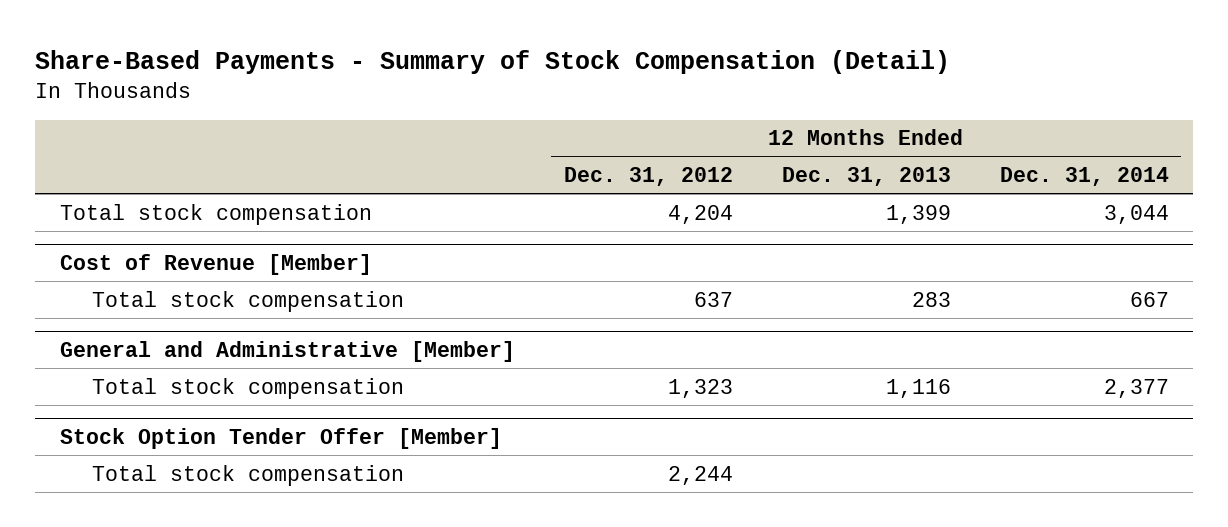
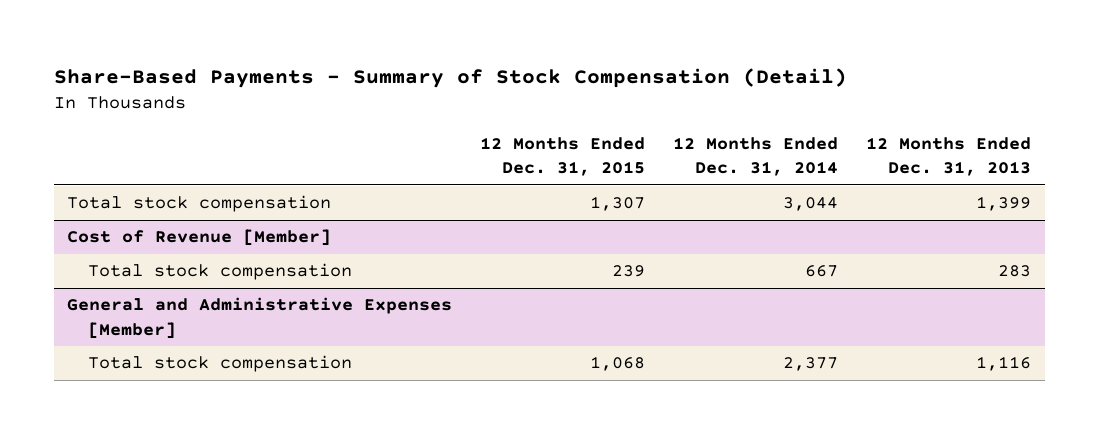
- | 12 Months Ended Dec. 31, 2012 | 12 Months Ended Dec. 31, 2013 | 12 Months Ended Dec. 31, 2014
+ | 12 Months Ended Dec. 31, 2015 | 12 Months Ended Dec. 31, 2014 | 12 Months Ended Dec. 31, 2013
- General and Administrative [Member]
+ General and Administrative Expenses [Member]
- Stock Option Tender Offer [Member]
- Total stock compensation | 2,244 | |

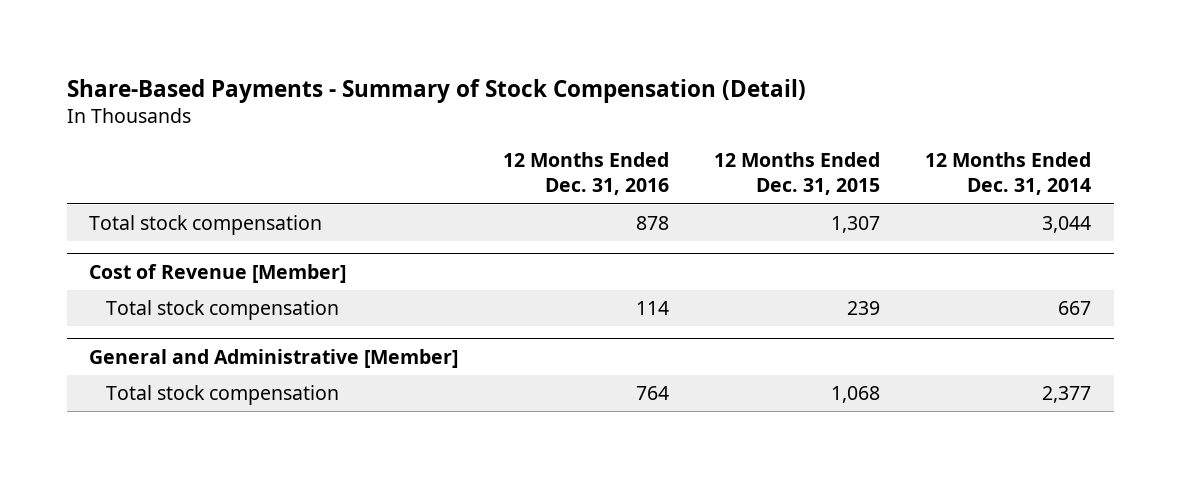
- | 12 Months Ended Dec. 31, 2015 | 12 Months Ended Dec. 31, 2014 | 12 Months Ended Dec. 31, 2013
+ | 12 Months Ended Dec. 31, 2016 | 12 Months Ended Dec. 31, 2015 | 12 Months Ended Dec. 31, 2014
- General and Administrative Expenses [Member]
+ General and Administrative [Member]

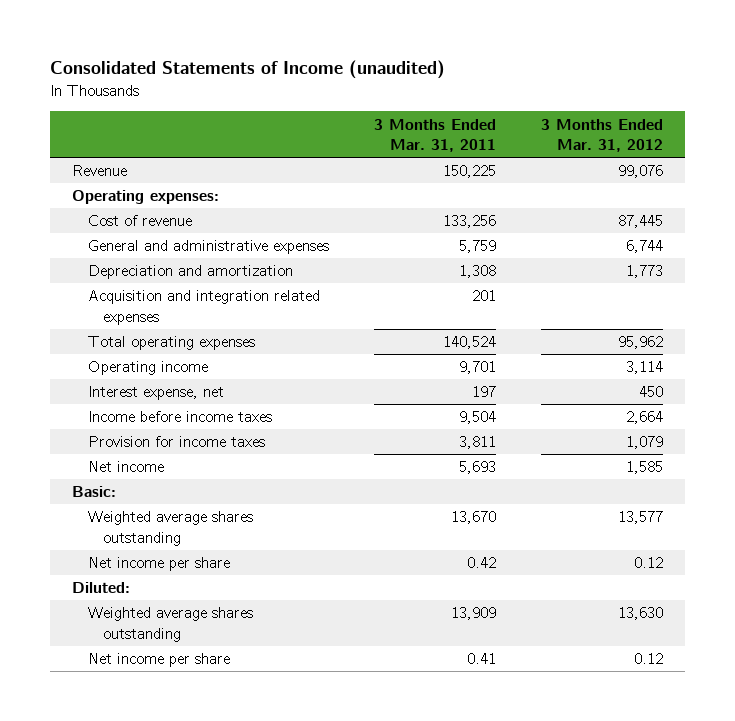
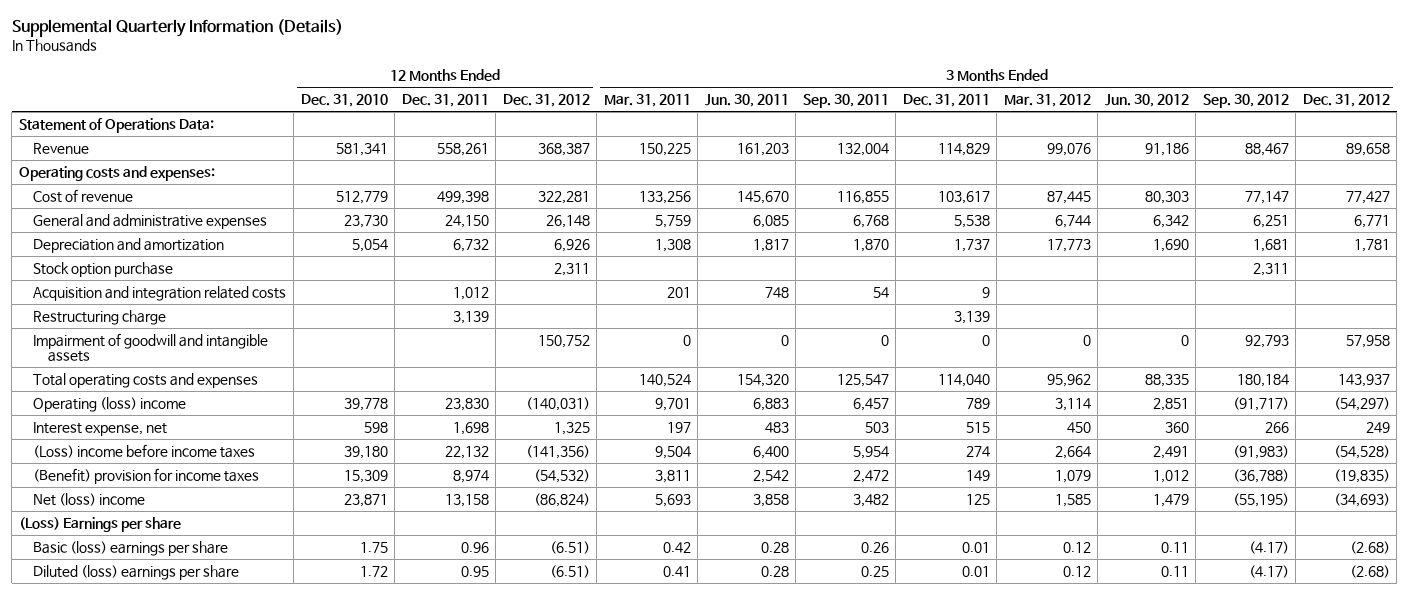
- Consolidated Statements of Income (unaudited)
+ Supplemental Quarterly Information (Details)
- | 3 Months Ended Mar. 31, 2011 | 3 Months Ended Mar. 31, 2012
+ | 12 Months Ended Dec. 31, 2010 | 12 Months Ended Dec. 31, 2011 | 12 Months Ended Dec. 31, 2012 | 3 Months Ended Mar. 31, 2011 | 3 Months Ended Jun. 30, 2011 | 3 Months Ended Sep. 30, 2011 | 3 Months Ended Dec. 31, 2011 | 3 Months Ended Mar. 31, 2012 | 3 Months Ended Jun. 30, 2012 | 3 Months Ended Sep. 30, 2012 | 3 Months Ended Dec. 31, 2012
+ Statement of Operations Data:
- Operating expenses:
+ Operating costs and expenses:
- Depreciation and amortization | 1,308 | 1,773
- Acquisition and integration related expenses | 201 |
- Total operating expenses | 140,524 | 95,962
- Operating income | 9,701 | 3,114
+ Depreciation and amortization | 5,054 | 6,732 | 6,926 | 1,308 | 1,817 | 1,870 | 1,737 | 17,773 | 1,690 | 1,681 | 1,781
+ Stock option purchase | | | 2,311 | | | | | | | 2,311 |
+ Acquisition and integration related costs | | 1,012 | | 201 | 748 | 54 | 9 | | | |
+ Restructuring charge | | 3,139 | | | | | 3,139 | | | |
+ Impairment of goodwill and intangible assets | | | 150,752 | 0 | 0 | 0 | 0 | 0 | 0 | 92,793 | 57,958
+ Total operating costs and expenses | | | | 140,524 | 154,320 | 125,547 | 114,040 | 95,962 | 88,335 | 180,184 | 143,937
+ Operating (loss) income | 39,778 | 23,830 | (140,031) | 9,701 | 6,883 | 6,457 | 789 | 3,114 | 2,851 | (91,717) | (54,297)
- Income before income taxes | 9,504 | 2,664
- Provision for income taxes | 3,811 | 1,079
- Net income | 5,693 | 1,585
- Basic:
- Weighted average shares outstanding | 13,670 | 13,577
- Net income per share | 0.42 | 0.12
- Diluted:
- Weighted average shares outstanding | 13,909 | 13,630
- Net income per share | 0.41 | 0.12
+ (Loss) income before income taxes | 39,180 | 22,132 | (141,356) | 9,504 | 6,400 | 5,954 | 274 | 2,664 | 2,491 | (91,983) | (54,528)
+ (Benefit) provision for income taxes | 15,309 | 8,974 | (54,532) | 3,811 | 2,542 | 2,472 | 149 | 1,079 | 1,012 | (36,788) | (19,835)
+ Net (loss) income | 23,871 | 13,158 | (86,824) | 5,693 | 3,858 | 3,482 | 125 | 1,585 | 1,479 | (55,195) | (34,693)
+ (Loss) Earnings per share
+ Basic (loss) earnings per share | 1.75 | 0.96 | (6.51) | 0.42 | 0.28 | 0.26 | 0.01 | 0.12 | 0.11 | (4.17) | (2.68)
+ Diluted (loss) earnings per share | 1.72 | 0.95 | (6.51) | 0.41 | 0.28 | 0.25 | 0.01 | 0.12 | 0.11 | (4.17) | (2.68)

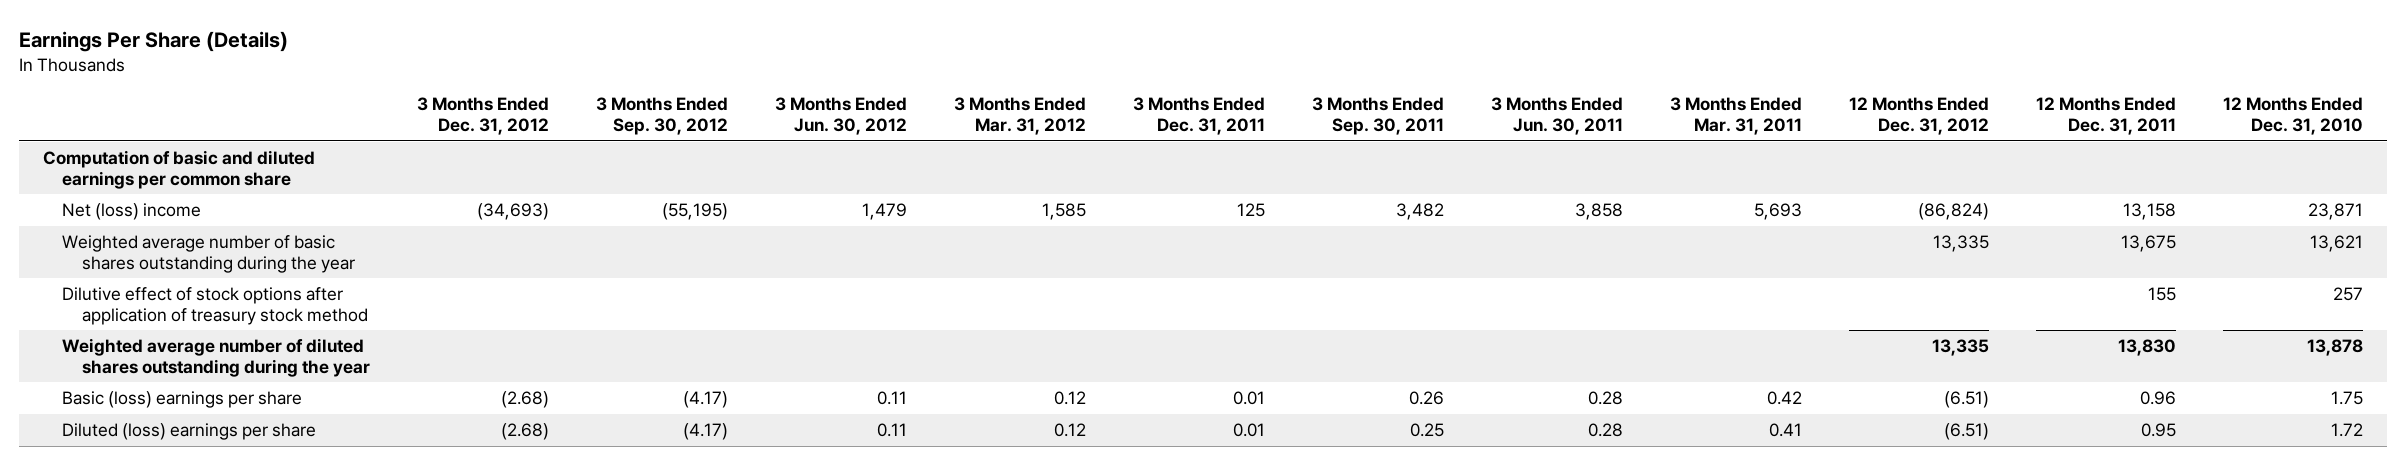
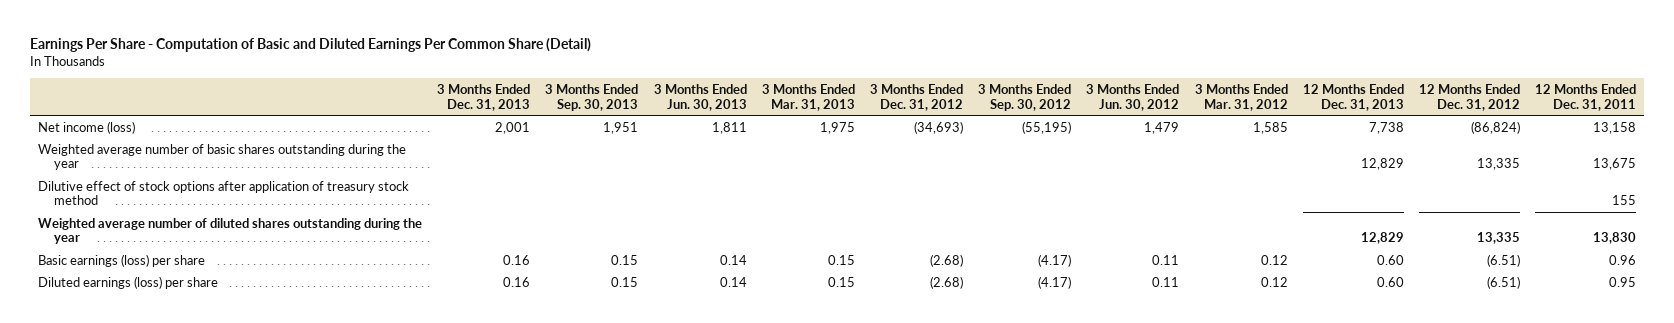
- Earnings Per Share (Details)
+ Earnings Per Share - Computation of Basic and Diluted Earnings Per Common Share (Detail)
- | 3 Months Ended Dec. 31, 2012 | 3 Months Ended Sep. 30, 2012 | 3 Months Ended Jun. 30, 2012 | 3 Months Ended Mar. 31, 2012 | 3 Months Ended Dec. 31, 2011 | 3 Months Ended Sep. 30, 2011 | 3 Months Ended Jun. 30, 2011 | 3 Months Ended Mar. 31, 2011 | 12 Months Ended Dec. 31, 2012 | 12 Months Ended Dec. 31, 2011 | 12 Months Ended Dec. 31, 2010
+ | 3 Months Ended Dec. 31, 2013 | 3 Months Ended Sep. 30, 2013 | 3 Months Ended Jun. 30, 2013 | 3 Months Ended Mar. 31, 2013 | 3 Months Ended Dec. 31, 2012 | 3 Months Ended Sep. 30, 2012 | 3 Months Ended Jun. 30, 2012 | 3 Months Ended Mar. 31, 2012 | 12 Months Ended Dec. 31, 2013 | 12 Months Ended Dec. 31, 2012 | 12 Months Ended Dec. 31, 2011
- Computation of basic and diluted earnings per common share
- Net (loss) income | (34,693) | (55,195) | 1,479 | 1,585 | 125 | 3,482 | 3,858 | 5,693 | (86,824) | 13,158 | 23,871
+ Net income (loss) | 2,001 | 1,951 | 1,811 | 1,975 | (34,693) | (55,195) | 1,479 | 1,585 | 7,738 | (86,824) | 13,158
- Basic (loss) earnings per share | (2.68) | (4.17) | 0.11 | 0.12 | 0.01 | 0.26 | 0.28 | 0.42 | (6.51) | 0.96 | 1.75
- Diluted (loss) earnings per share | (2.68) | (4.17) | 0.11 | 0.12 | 0.01 | 0.25 | 0.28 | 0.41 | (6.51) | 0.95 | 1.72
+ Basic earnings (loss) per share | 0.16 | 0.15 | 0.14 | 0.15 | (2.68) | (4.17) | 0.11 | 0.12 | 0.60 | (6.51) | 0.96
+ Diluted earnings (loss) per share | 0.16 | 0.15 | 0.14 | 0.15 | (2.68) | (4.17) | 0.11 | 0.12 | 0.60 | (6.51) | 0.95

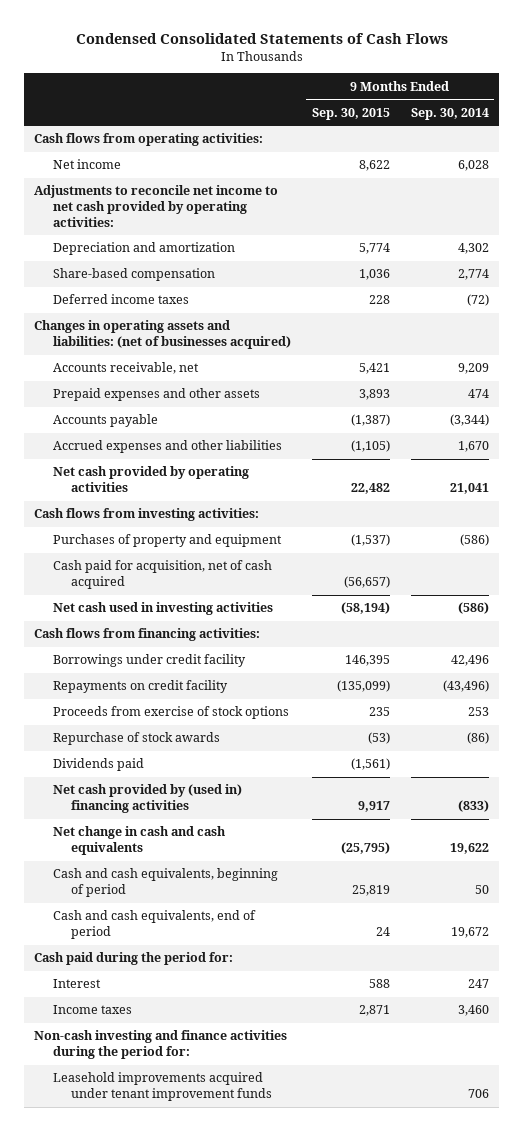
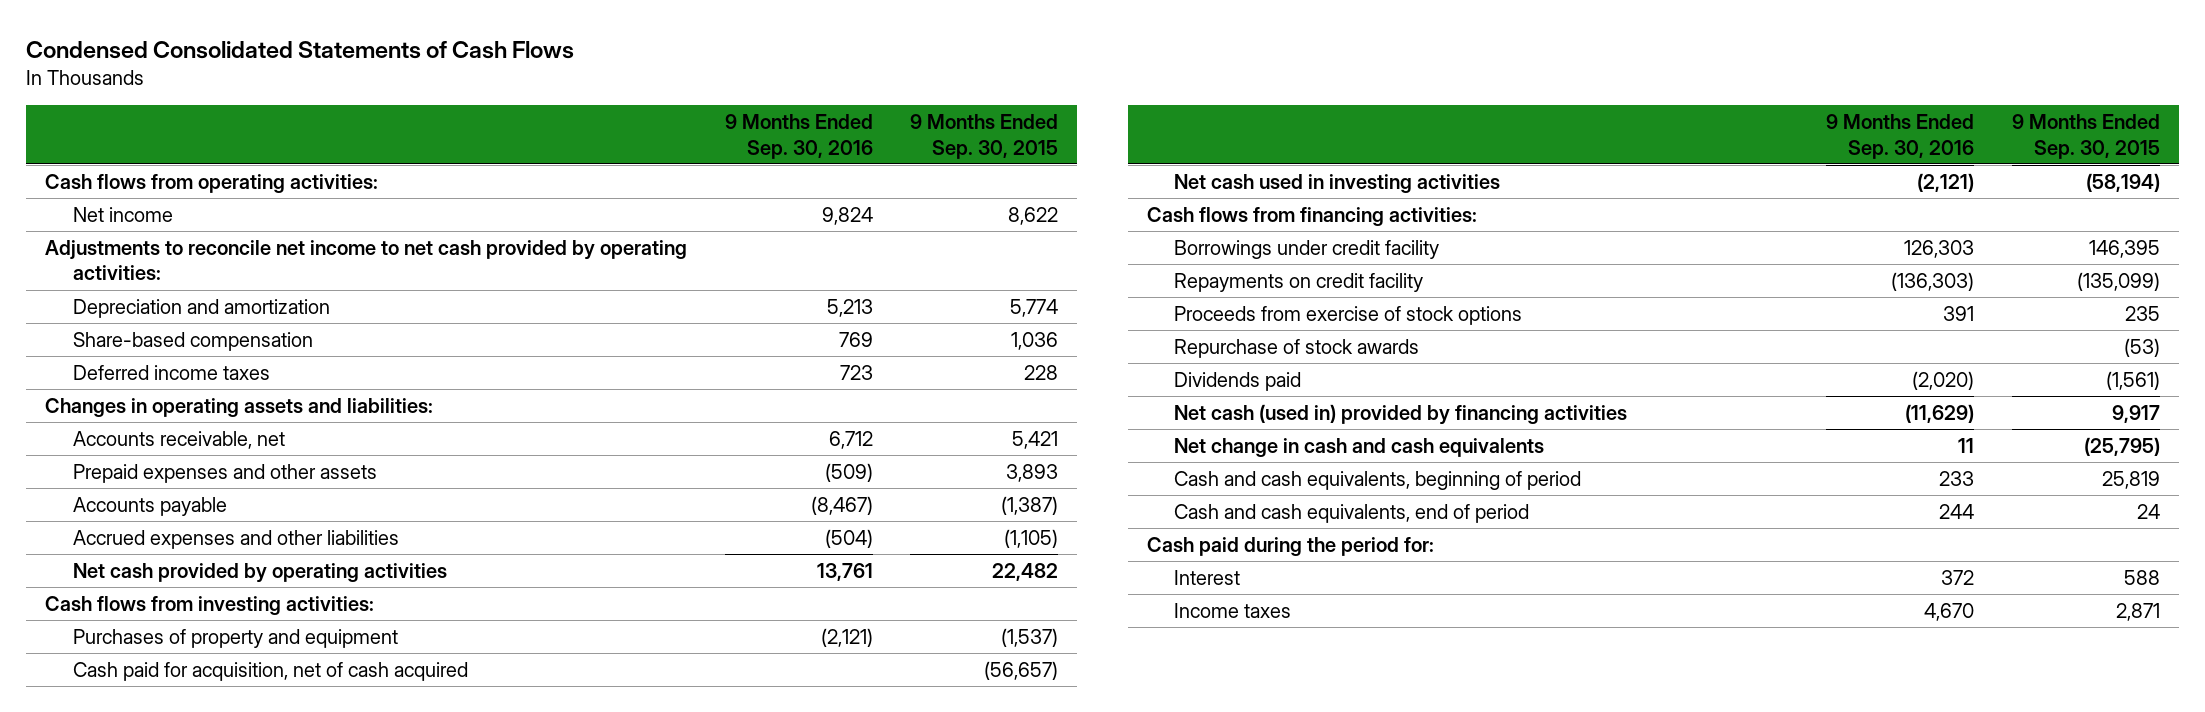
- | 9 Months Ended Sep. 30, 2015 | 9 Months Ended Sep. 30, 2014
+ | 9 Months Ended Sep. 30, 2016 | 9 Months Ended Sep. 30, 2015
- Changes in operating assets and liabilities: (net of businesses acquired)
+ Changes in operating assets and liabilities:
- Net cash provided by (used in) financing activities | 9,917 | (833)
+ Net cash (used in) provided by financing activities | (11,629) | 9,917
- Non-cash investing and finance activities during the period for:
- Leasehold improvements acquired under tenant improvement funds | | 706

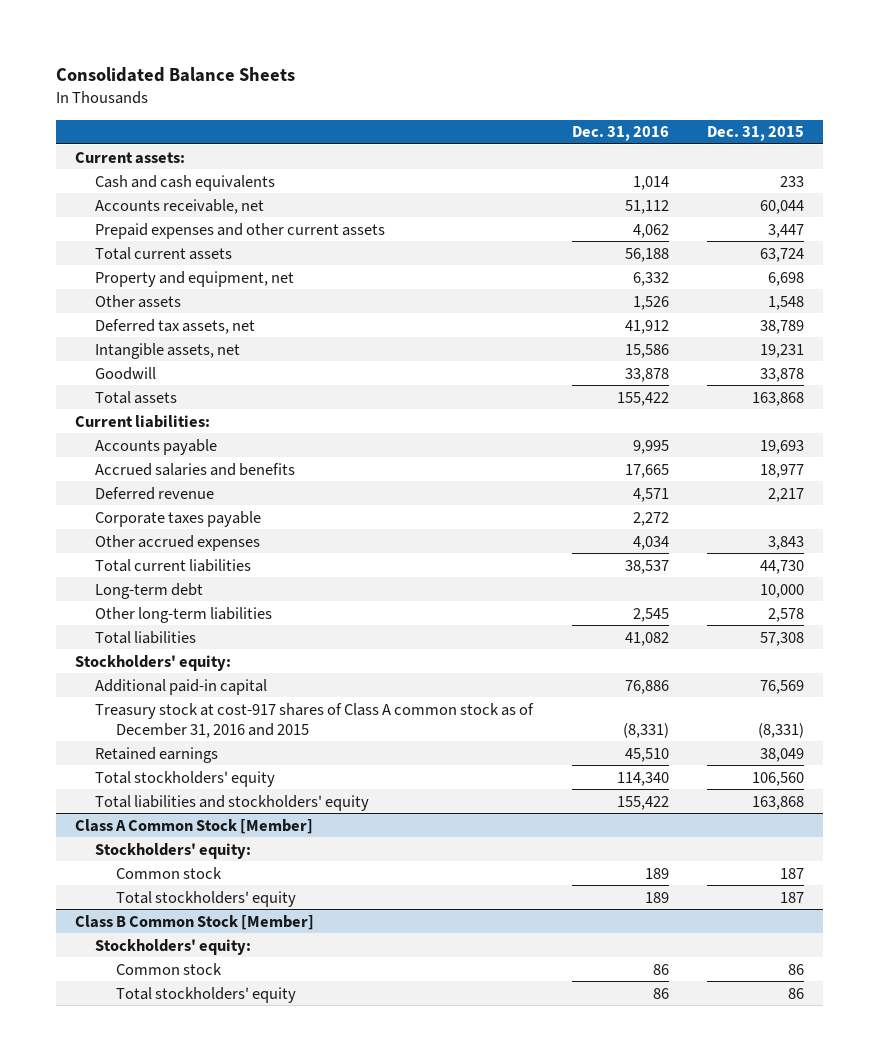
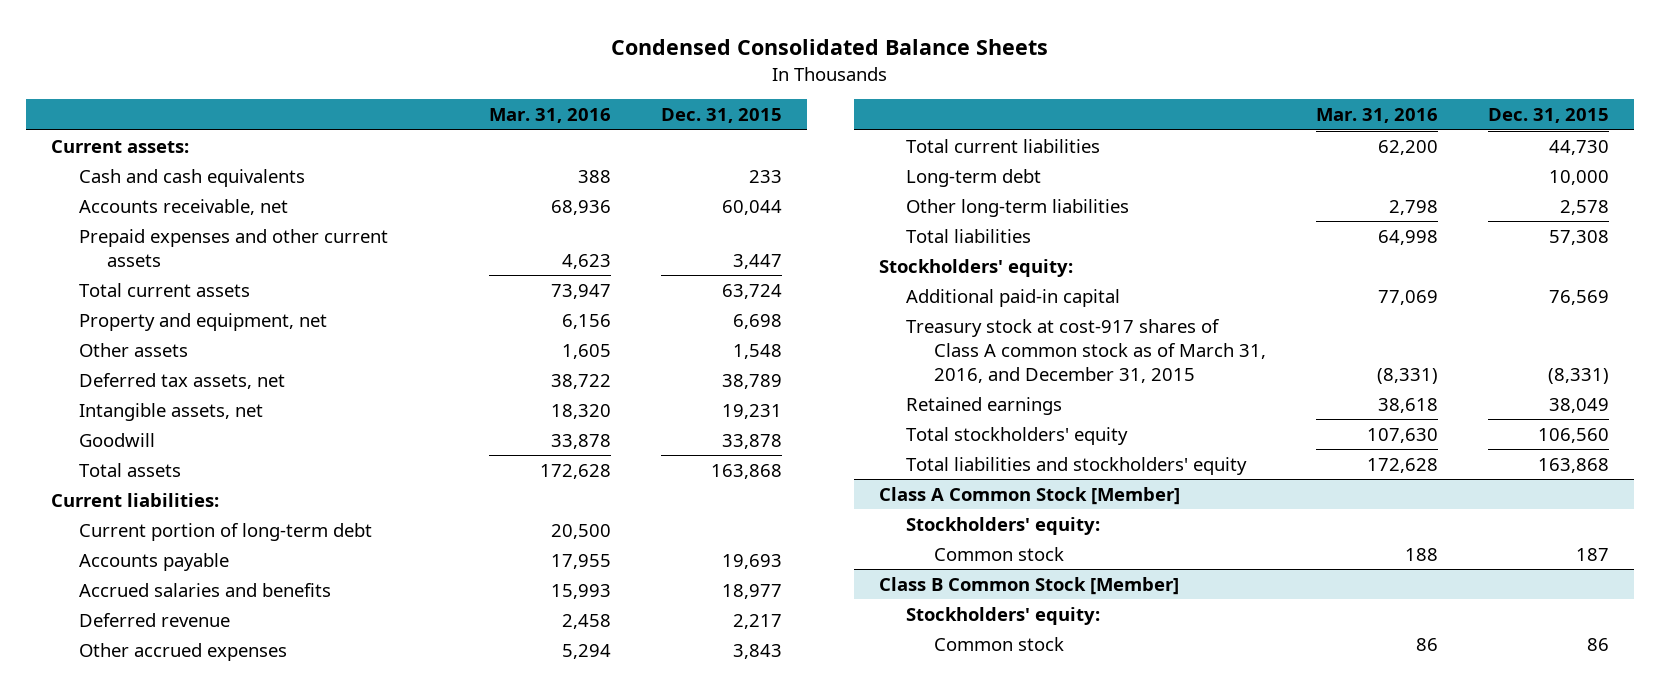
- Consolidated Balance Sheets
+ Condensed Consolidated Balance Sheets
- | Dec. 31, 2016 | Dec. 31, 2015
+ | Mar. 31, 2016 | Dec. 31, 2015
+ Current portion of long-term debt | 20,500 |
- Corporate taxes payable | 2,272 |
- Treasury stock at cost-917 shares of Class A common stock as of December 31, 2016 and 2015 | (8,331) | (8,331)
+ Treasury stock at cost-917 shares of Class A common stock as of March 31, 2016, and December 31, 2015 | (8,331) | (8,331)
@ Class A Common Stock [Member]
- Total stockholders' equity | 189 | 187
@ Class B Common Stock [Member]
- Total stockholders' equity | 86 | 86

